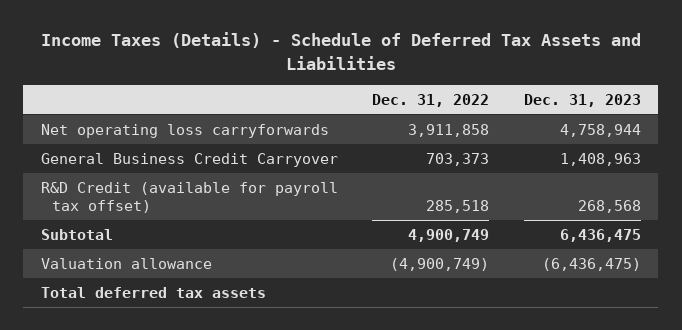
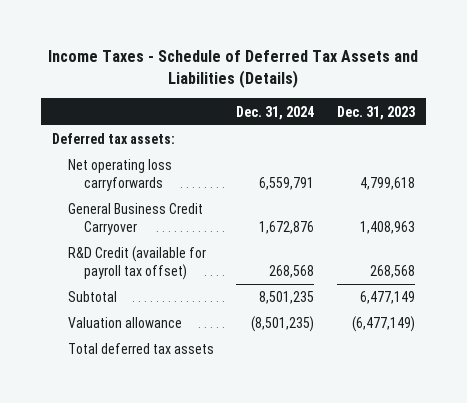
- Income Taxes (Details) - Schedule of Deferred Tax Assets and Liabilities
+ Income Taxes - Schedule of Deferred Tax Assets and Liabilities (Details)
- | Dec. 31, 2022 | Dec. 31, 2023
+ | Dec. 31, 2024 | Dec. 31, 2023
- Net operating loss carryforwards | 3,911,858 | 4,758,944
+ Deferred tax assets:
+ Net operating loss carryforwards | 6,559,791 | 4,799,618
- Subtotal | 4,900,749 | 6,436,475
- Valuation allowance | (4,900,749) | (6,436,475)
+ Subtotal | 8,501,235 | 6,477,149
+ Valuation allowance | (8,501,235) | (6,477,149)

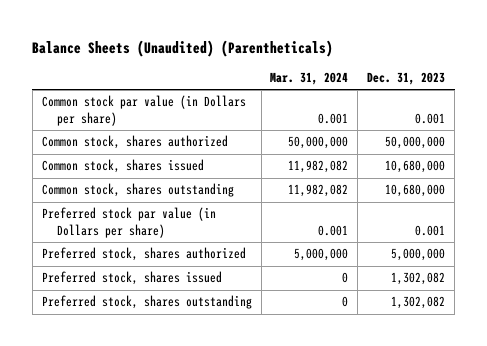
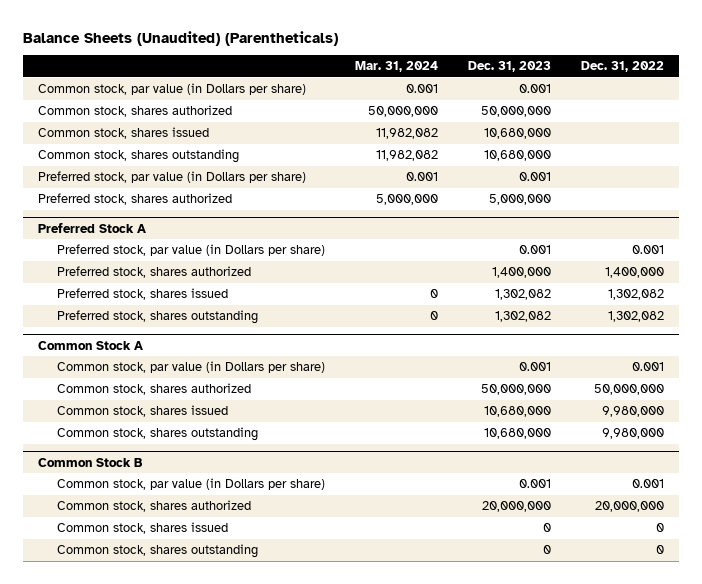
- | Mar. 31, 2024 | Dec. 31, 2023
+ | Mar. 31, 2024 | Dec. 31, 2023 | Dec. 31, 2022
- Common stock par value (in Dollars per share) | 0.001 | 0.001
+ Common stock, par value (in Dollars per share) | 0.001 | 0.001 |
- Preferred stock par value (in Dollars per share) | 0.001 | 0.001
+ Preferred stock, par value (in Dollars per share) | 0.001 | 0.001 |
+ Preferred Stock A
+ Preferred stock, par value (in Dollars per share) | | 0.001 | 0.001
+ Preferred stock, shares authorized | | 1,400,000 | 1,400,000
+ Common Stock A
+ Common stock, par value (in Dollars per share) | | 0.001 | 0.001
+ Common stock, shares authorized | | 50,000,000 | 50,000,000
+ Common stock, shares issued | | 10,680,000 | 9,980,000
+ Common stock, shares outstanding | | 10,680,000 | 9,980,000
+ Common Stock B
+ Common stock, par value (in Dollars per share) | | 0.001 | 0.001
+ Common stock, shares authorized | | 20,000,000 | 20,000,000
+ Common stock, shares issued | | 0 | 0
+ Common stock, shares outstanding | | 0 | 0

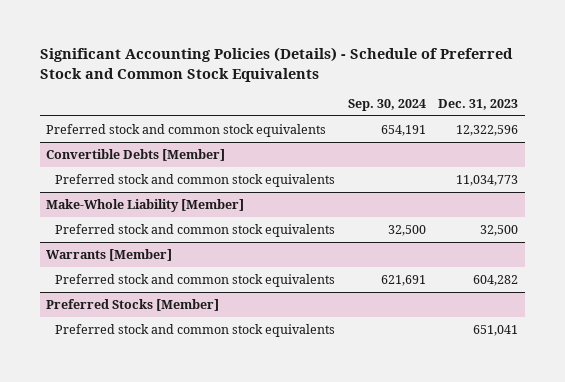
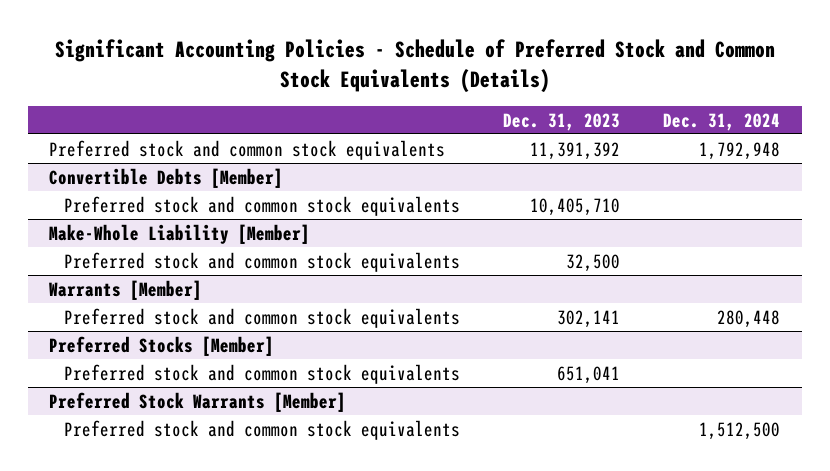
- Significant Accounting Policies (Details) - Schedule of Preferred Stock and Common Stock Equivalents
+ Significant Accounting Policies - Schedule of Preferred Stock and Common Stock Equivalents (Details)
- | Sep. 30, 2024 | Dec. 31, 2023
+ | Dec. 31, 2023 | Dec. 31, 2024
- Preferred stock and common stock equivalents | 654,191 | 12,322,596
+ Preferred stock and common stock equivalents | 11,391,392 | 1,792,948
@ Convertible Debts [Member]
- Preferred stock and common stock equivalents | | 11,034,773
+ Preferred stock and common stock equivalents | 10,405,710 |
@ Warrants [Member]
- Preferred stock and common stock equivalents | 621,691 | 604,282
+ Preferred stock and common stock equivalents | 302,141 | 280,448
+ Preferred Stock Warrants [Member]
+ Preferred stock and common stock equivalents | | 1,512,500

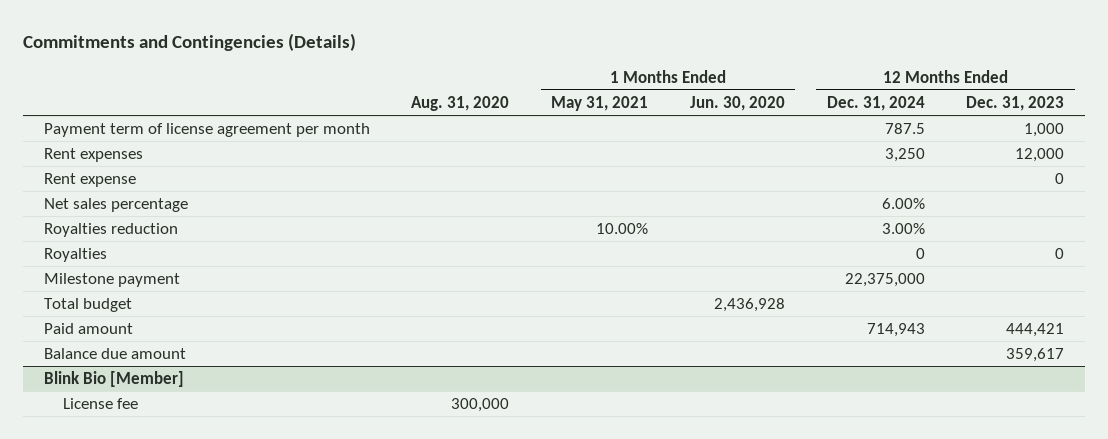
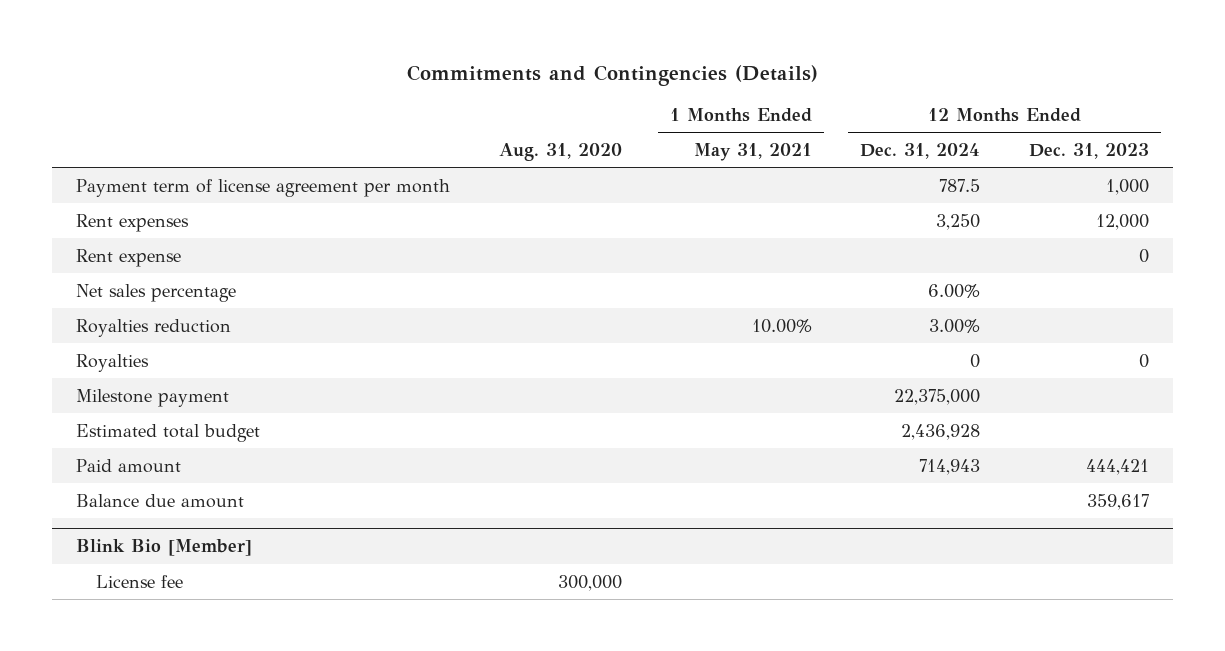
- | Aug. 31, 2020 | 1 Months Ended May 31, 2021 | 1 Months Ended Jun. 30, 2020 | 12 Months Ended Dec. 31, 2024 | 12 Months Ended Dec. 31, 2023
+ | Aug. 31, 2020 | 1 Months Ended May 31, 2021 | 12 Months Ended Dec. 31, 2024 | 12 Months Ended Dec. 31, 2023
- Total budget | | | 2,436,928 | |
+ Estimated total budget | | | 2,436,928 |

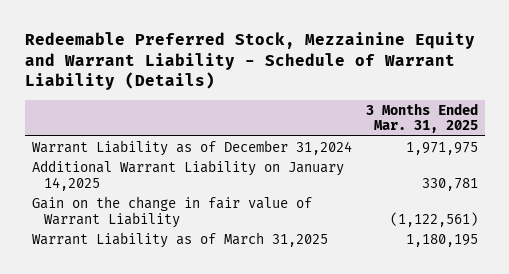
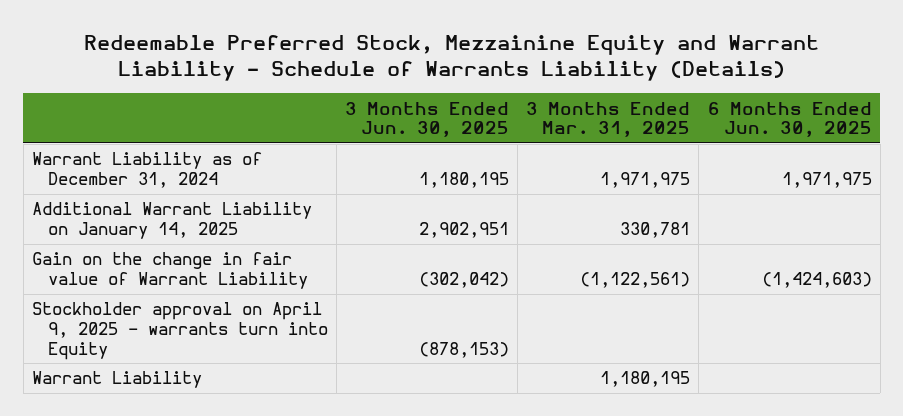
- Redeemable Preferred Stock, Mezzainine Equity and Warrant Liability - Schedule of Warrant Liability (Details)
+ Redeemable Preferred Stock, Mezzainine Equity and Warrant Liability - Schedule of Warrants Liability (Details)
- | 3 Months Ended Mar. 31, 2025
+ | 3 Months Ended Jun. 30, 2025 | 3 Months Ended Mar. 31, 2025 | 6 Months Ended Jun. 30, 2025
- Warrant Liability as of December 31,2024 | 1,971,975
- Additional Warrant Liability on January 14,2025 | 330,781
+ Warrant Liability as of December 31, 2024 | 1,180,195 | 1,971,975 | 1,971,975
+ Additional Warrant Liability on January 14, 2025 | 2,902,951 | 330,781 |
- Warrant Liability as of March 31,2025 | 1,180,195
+ Stockholder approval on April 9, 2025 - warrants turn into Equity | (878,153) | |
+ Warrant Liability | | 1,180,195 |

